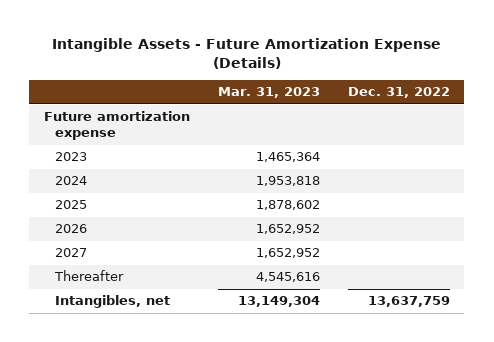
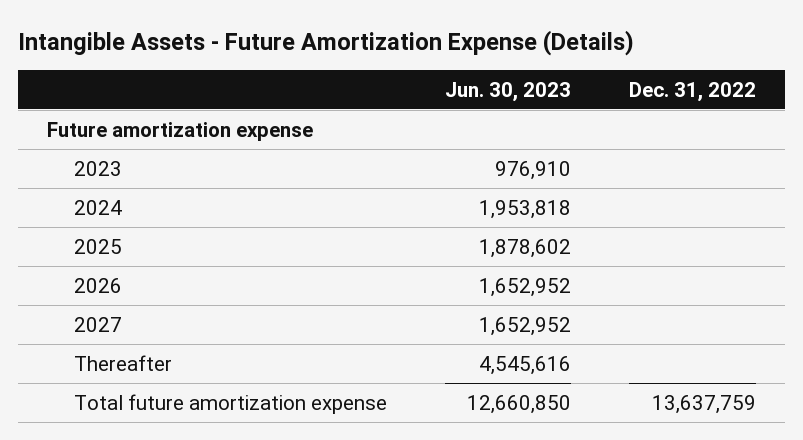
- | Mar. 31, 2023 | Dec. 31, 2022
+ | Jun. 30, 2023 | Dec. 31, 2022
- Intangibles, net | 13,149,304 | 13,637,759
+ Total future amortization expense | 12,660,850 | 13,637,759

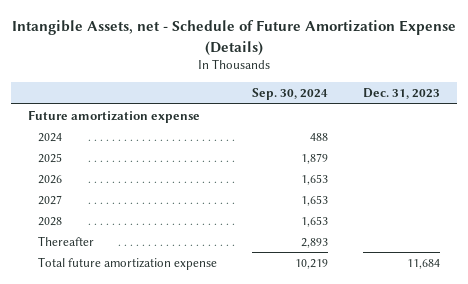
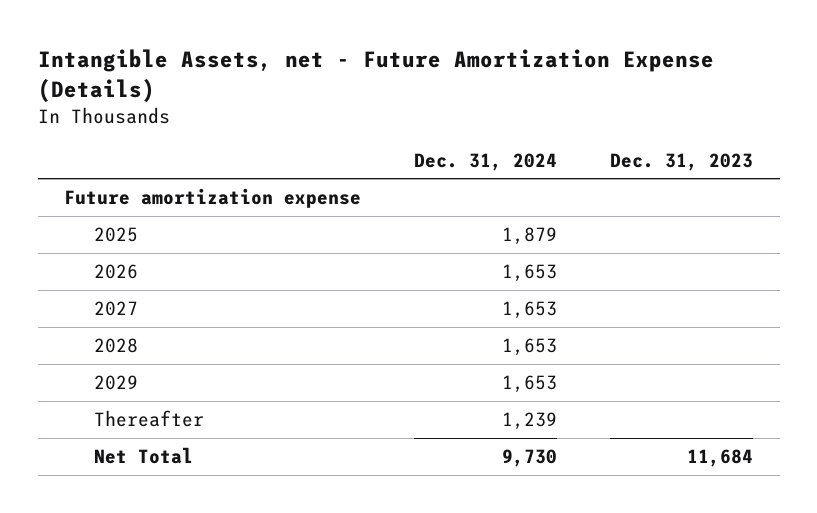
- Intangible Assets, net - Schedule of Future Amortization Expense (Details)
+ Intangible Assets, net - Future Amortization Expense (Details)
- | Sep. 30, 2024 | Dec. 31, 2023
+ | Dec. 31, 2024 | Dec. 31, 2023
- 2024 | 488 |
+ 2029 | 1,653 |
- Total future amortization expense | 10,219 | 11,684
+ Net Total | 9,730 | 11,684

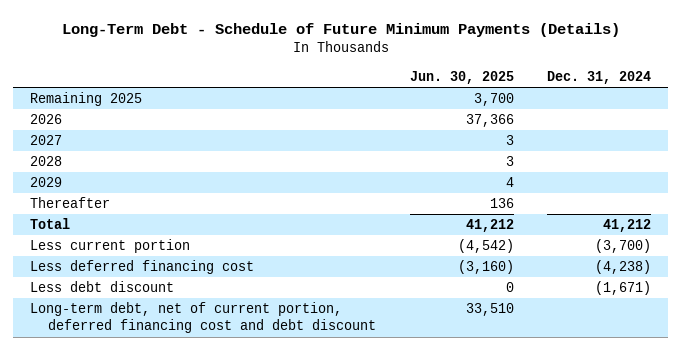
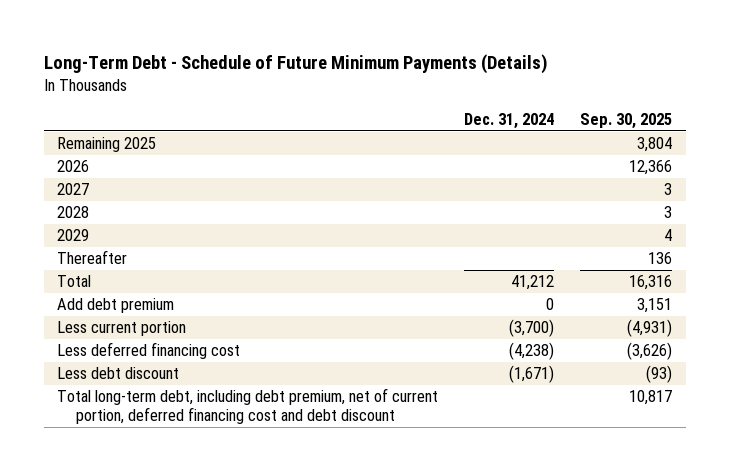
- | Jun. 30, 2025 | Dec. 31, 2024
+ | Dec. 31, 2024 | Sep. 30, 2025
+ Add debt premium | 0 | 3,151
- Long-term debt, net of current portion, deferred financing cost and debt discount | 33,510 |
+ Total long-term debt, including debt premium, net of current portion, deferred financing cost and debt discount | | 10,817

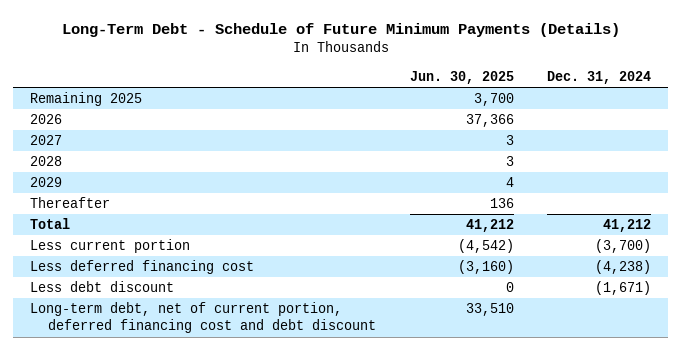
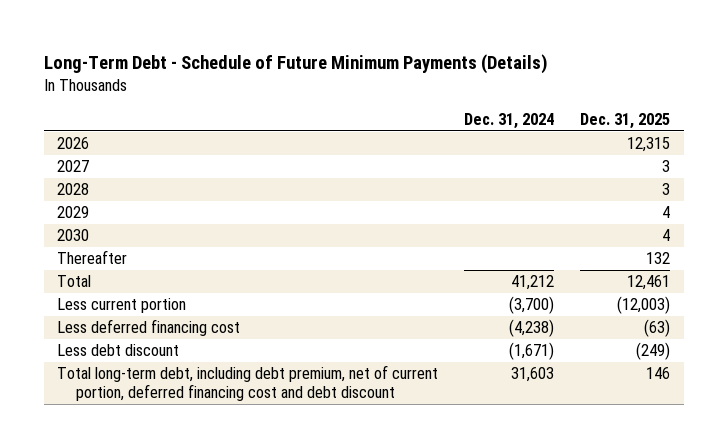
- | Jun. 30, 2025 | Dec. 31, 2024
+ | Dec. 31, 2024 | Dec. 31, 2025
- Remaining 2025 | 3,700 |
+ 2030 | | 4
- Long-term debt, net of current portion, deferred financing cost and debt discount | 33,510 |
+ Total long-term debt, including debt premium, net of current portion, deferred financing cost and debt discount | 31,603 | 146

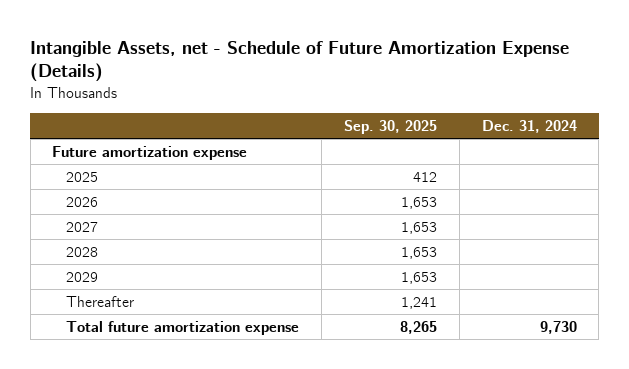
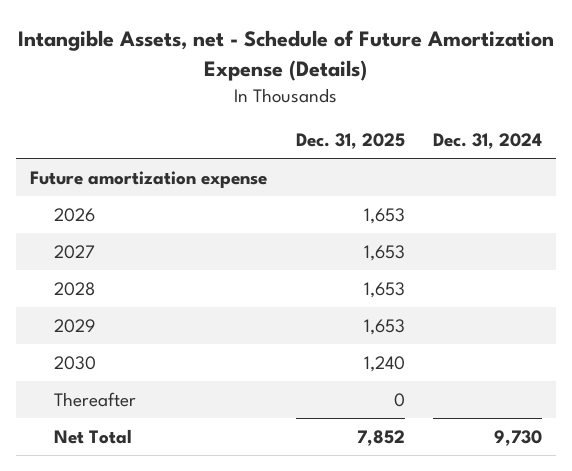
- | Sep. 30, 2025 | Dec. 31, 2024
+ | Dec. 31, 2025 | Dec. 31, 2024
- 2025 | 412 |
+ 2030 | 1,240 |
- Total future amortization expense | 8,265 | 9,730
+ Net Total | 7,852 | 9,730

